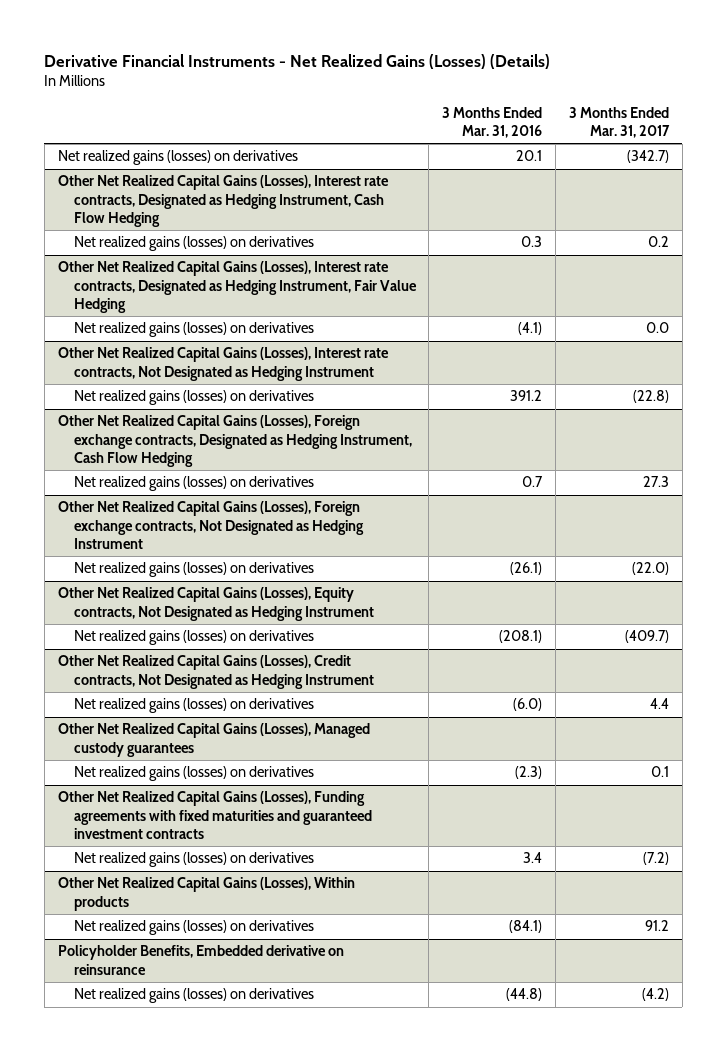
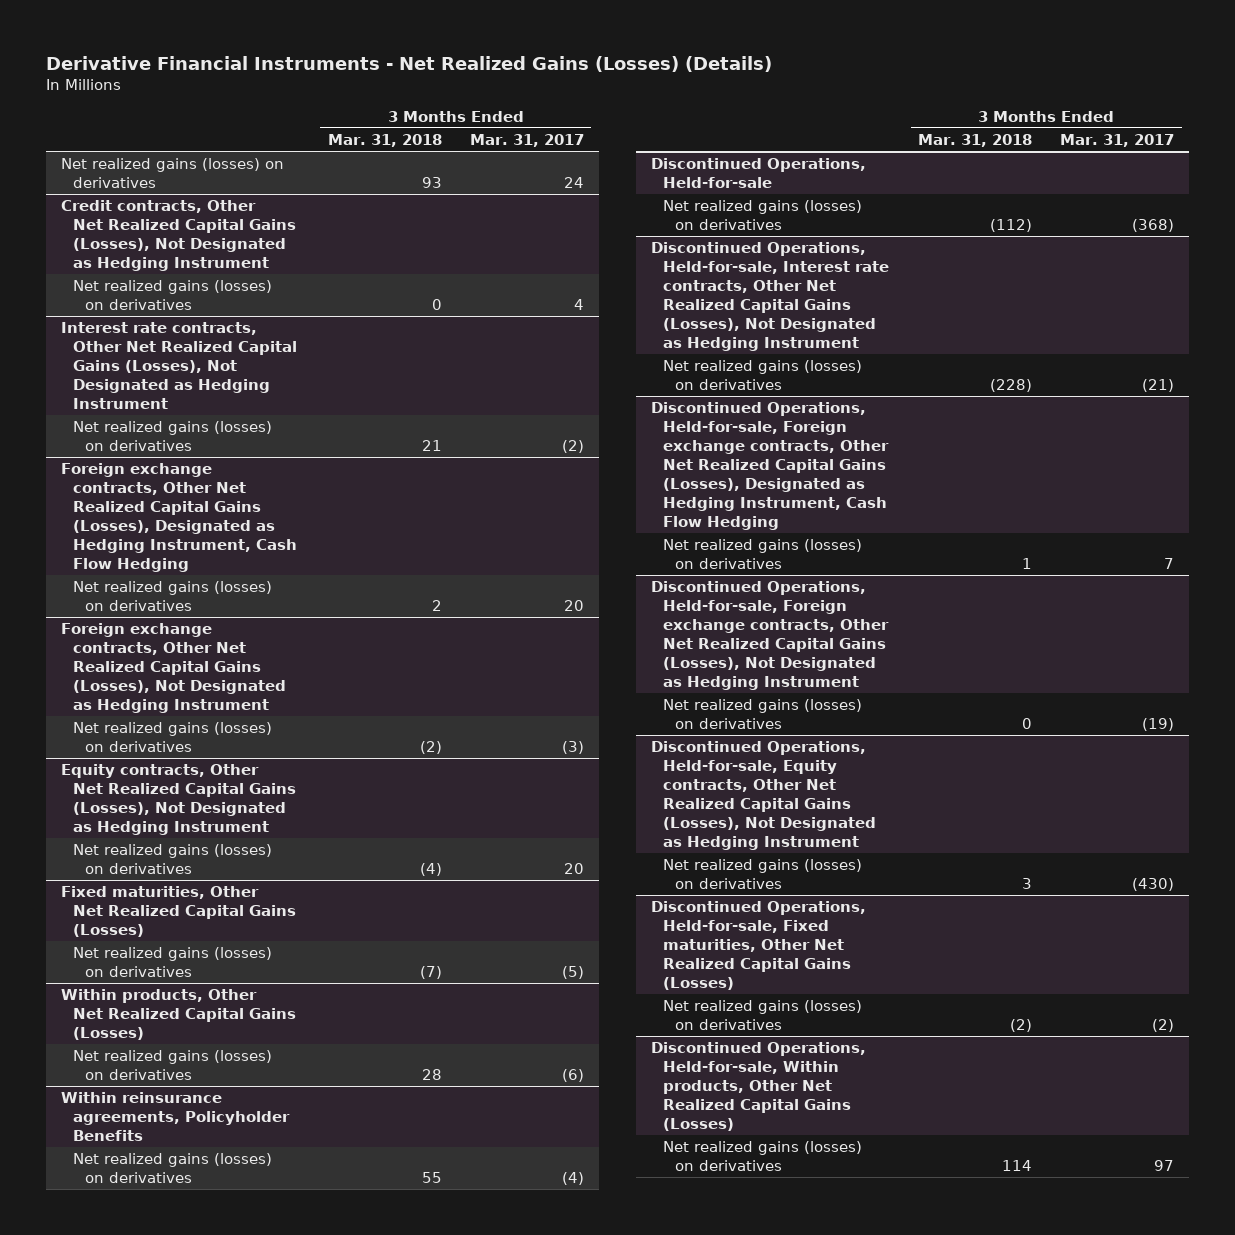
- | 3 Months Ended Mar. 31, 2016 | 3 Months Ended Mar. 31, 2017
+ | 3 Months Ended Mar. 31, 2018 | 3 Months Ended Mar. 31, 2017
- Net realized gains (losses) on derivatives | 20.1 | (342.7)
- Other Net Realized Capital Gains (Losses), Interest rate contracts, Designated as Hedging Instrument, Cash Flow Hedging
- Net realized gains (losses) on derivatives | 0.3 | 0.2
- Other Net Realized Capital Gains (Losses), Interest rate contracts, Designated as Hedging Instrument, Fair Value Hedging
- Net realized gains (losses) on derivatives | (4.1) | 0.0
- Other Net Realized Capital Gains (Losses), Interest rate contracts, Not Designated as Hedging Instrument
- Net realized gains (losses) on derivatives | 391.2 | (22.8)
- Other Net Realized Capital Gains (Losses), Foreign exchange contracts, Designated as Hedging Instrument, Cash Flow Hedging
- Net realized gains (losses) on derivatives | 0.7 | 27.3
- Other Net Realized Capital Gains (Losses), Foreign exchange contracts, Not Designated as Hedging Instrument
- Net realized gains (losses) on derivatives | (26.1) | (22.0)
- Other Net Realized Capital Gains (Losses), Equity contracts, Not Designated as Hedging Instrument
- Net realized gains (losses) on derivatives | (208.1) | (409.7)
- Other Net Realized Capital Gains (Losses), Credit contracts, Not Designated as Hedging Instrument
- Net realized gains (losses) on derivatives | (6.0) | 4.4
- Other Net Realized Capital Gains (Losses), Managed custody guarantees
- Net realized gains (losses) on derivatives | (2.3) | 0.1
- Other Net Realized Capital Gains (Losses), Funding agreements with fixed maturities and guaranteed investment contracts
- Net realized gains (losses) on derivatives | 3.4 | (7.2)
- Other Net Realized Capital Gains (Losses), Within products
- Net realized gains (losses) on derivatives | (84.1) | 91.2
- Policyholder Benefits, Embedded derivative on reinsurance
- Net realized gains (losses) on derivatives | (44.8) | (4.2)
+ Net realized gains (losses) on derivatives | 93 | 24
+ Credit contracts, Other Net Realized Capital Gains (Losses), Not Designated as Hedging Instrument
+ Net realized gains (losses) on derivatives | 0 | 4
+ Interest rate contracts, Other Net Realized Capital Gains (Losses), Not Designated as Hedging Instrument
+ Net realized gains (losses) on derivatives | 21 | (2)
+ Foreign exchange contracts, Other Net Realized Capital Gains (Losses), Designated as Hedging Instrument, Cash Flow Hedging
+ Net realized gains (losses) on derivatives | 2 | 20
+ Foreign exchange contracts, Other Net Realized Capital Gains (Losses), Not Designated as Hedging Instrument
+ Net realized gains (losses) on derivatives | (2) | (3)
+ Equity contracts, Other Net Realized Capital Gains (Losses), Not Designated as Hedging Instrument
+ Net realized gains (losses) on derivatives | (4) | 20
+ Fixed maturities, Other Net Realized Capital Gains (Losses)
+ Net realized gains (losses) on derivatives | (7) | (5)
+ Within products, Other Net Realized Capital Gains (Losses)
+ Net realized gains (losses) on derivatives | 28 | (6)
+ Within reinsurance agreements, Policyholder Benefits
+ Net realized gains (losses) on derivatives | 55 | (4)
+ Discontinued Operations, Held-for-sale
+ Net realized gains (losses) on derivatives | (112) | (368)
+ Discontinued Operations, Held-for-sale, Interest rate contracts, Other Net Realized Capital Gains (Losses), Not Designated as Hedging Instrument
+ Net realized gains (losses) on derivatives | (228) | (21)
+ Discontinued Operations, Held-for-sale, Foreign exchange contracts, Other Net Realized Capital Gains (Losses), Designated as Hedging Instrument, Cash Flow Hedging
+ Net realized gains (losses) on derivatives | 1 | 7
+ Discontinued Operations, Held-for-sale, Foreign exchange contracts, Other Net Realized Capital Gains (Losses), Not Designated as Hedging Instrument
+ Net realized gains (losses) on derivatives | 0 | (19)
+ Discontinued Operations, Held-for-sale, Equity contracts, Other Net Realized Capital Gains (Losses), Not Designated as Hedging Instrument
+ Net realized gains (losses) on derivatives | 3 | (430)
+ Discontinued Operations, Held-for-sale, Fixed maturities, Other Net Realized Capital Gains (Losses)
+ Net realized gains (losses) on derivatives | (2) | (2)
+ Discontinued Operations, Held-for-sale, Within products, Other Net Realized Capital Gains (Losses)
+ Net realized gains (losses) on derivatives | 114 | 97

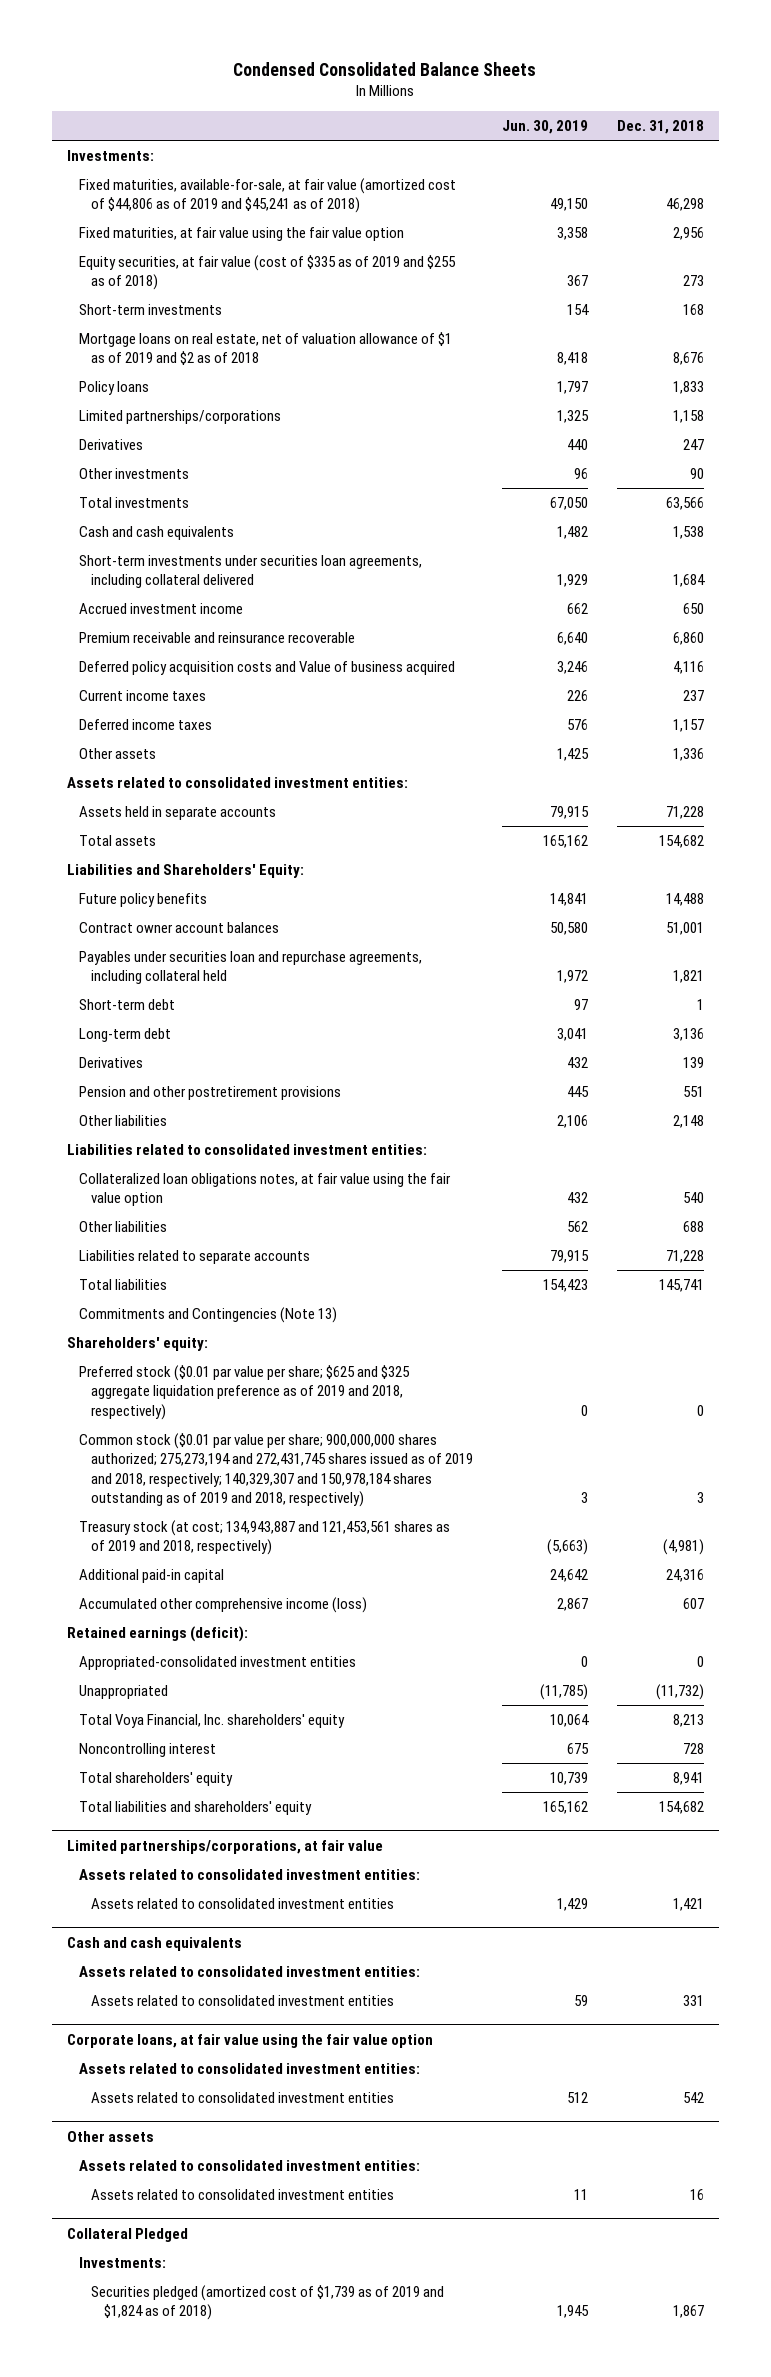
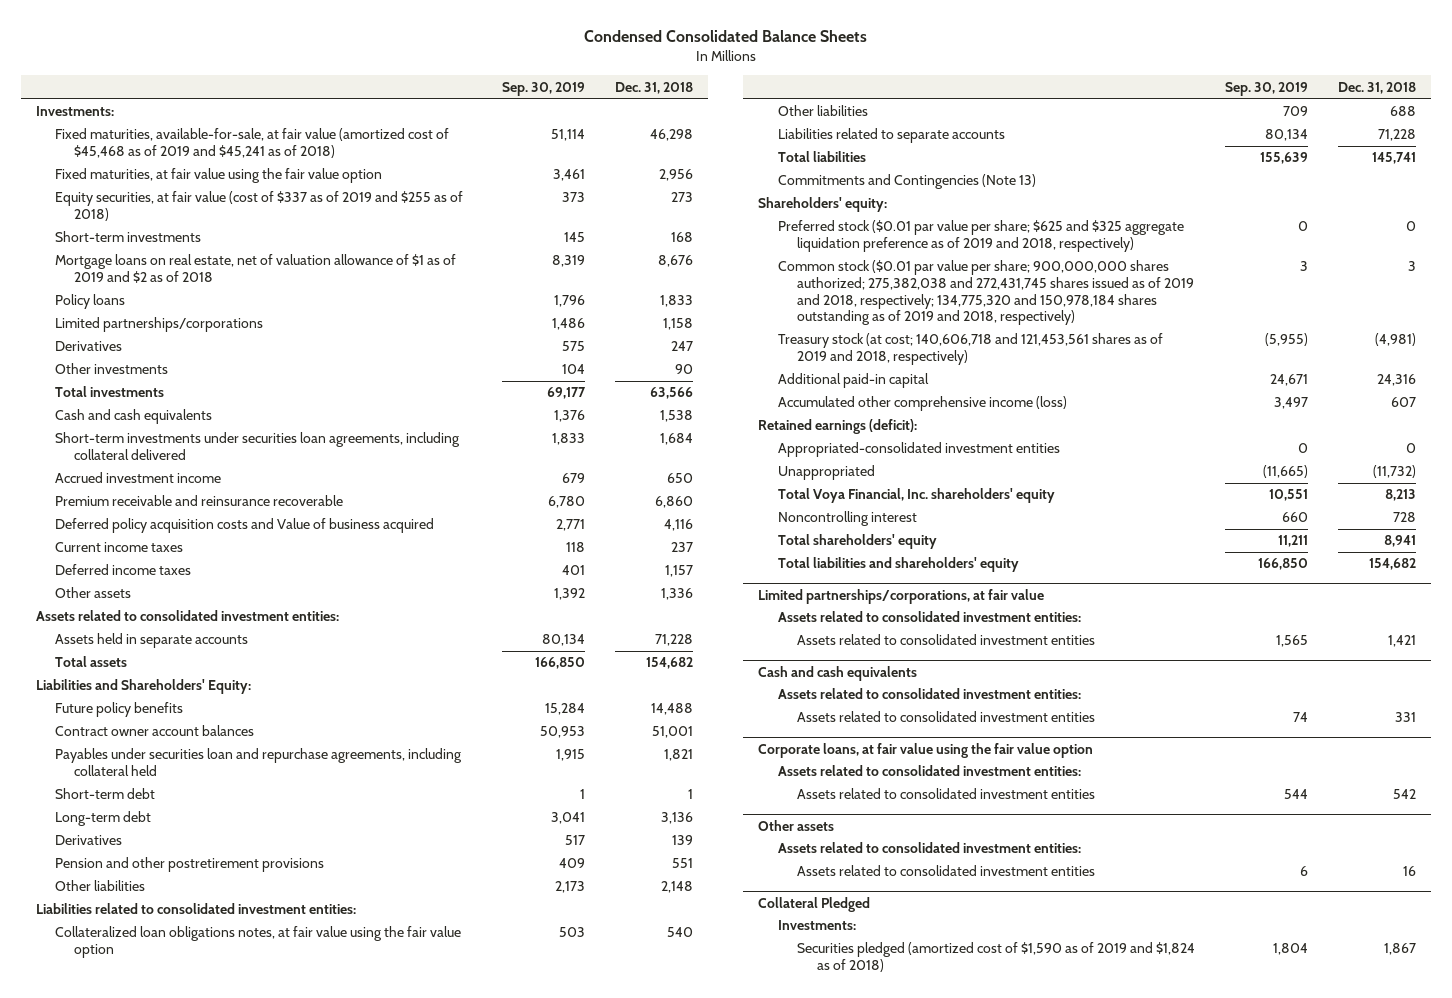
- | Jun. 30, 2019 | Dec. 31, 2018
+ | Sep. 30, 2019 | Dec. 31, 2018
- Fixed maturities, available-for-sale, at fair value (amortized cost of $44,806 as of 2019 and $45,241 as of 2018) | 49,150 | 46,298
+ Fixed maturities, available-for-sale, at fair value (amortized cost of $45,468 as of 2019 and $45,241 as of 2018) | 51,114 | 46,298
- Equity securities, at fair value (cost of $335 as of 2019 and $255 as of 2018) | 367 | 273
+ Equity securities, at fair value (cost of $337 as of 2019 and $255 as of 2018) | 373 | 273
- Common stock ($0.01 par value per share; 900,000,000 shares authorized; 275,273,194 and 272,431,745 shares issued as of 2019 and 2018, respectively; 140,329,307 and 150,978,184 shares outstanding as of 2019 and 2018, respectively) | 3 | 3
- Treasury stock (at cost; 134,943,887 and 121,453,561 shares as of 2019 and 2018, respectively) | (5,663) | (4,981)
+ Common stock ($0.01 par value per share; 900,000,000 shares authorized; 275,382,038 and 272,431,745 shares issued as of 2019 and 2018, respectively; 134,775,320 and 150,978,184 shares outstanding as of 2019 and 2018, respectively) | 3 | 3
+ Treasury stock (at cost; 140,606,718 and 121,453,561 shares as of 2019 and 2018, respectively) | (5,955) | (4,981)
@ Collateral Pledged
- Securities pledged (amortized cost of $1,739 as of 2019 and $1,824 as of 2018) | 1,945 | 1,867
+ Securities pledged (amortized cost of $1,590 as of 2019 and $1,824 as of 2018) | 1,804 | 1,867

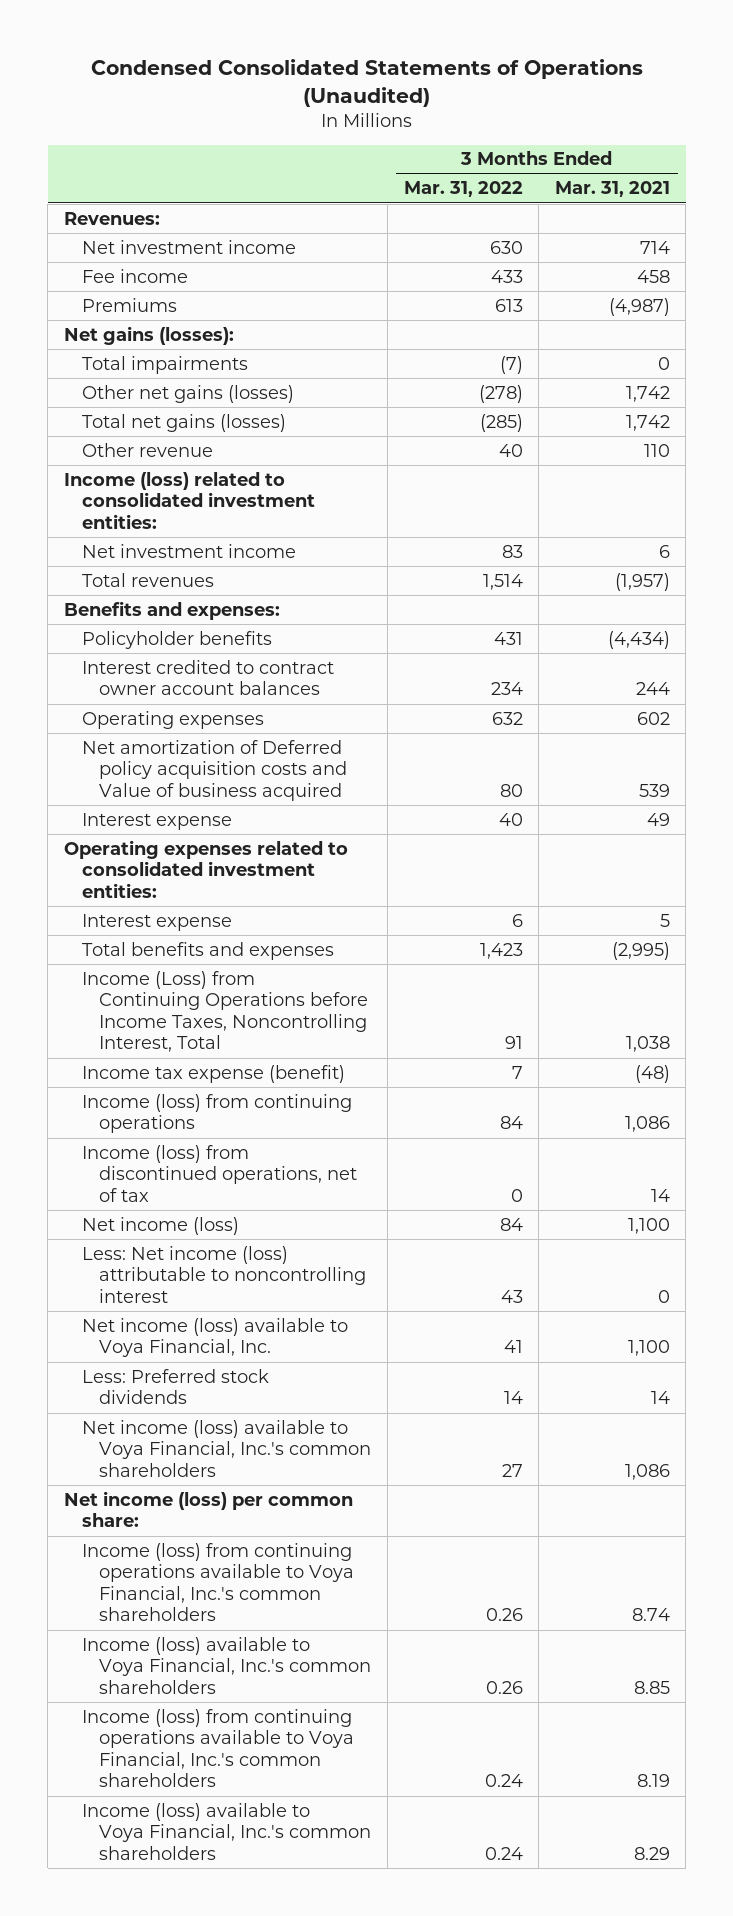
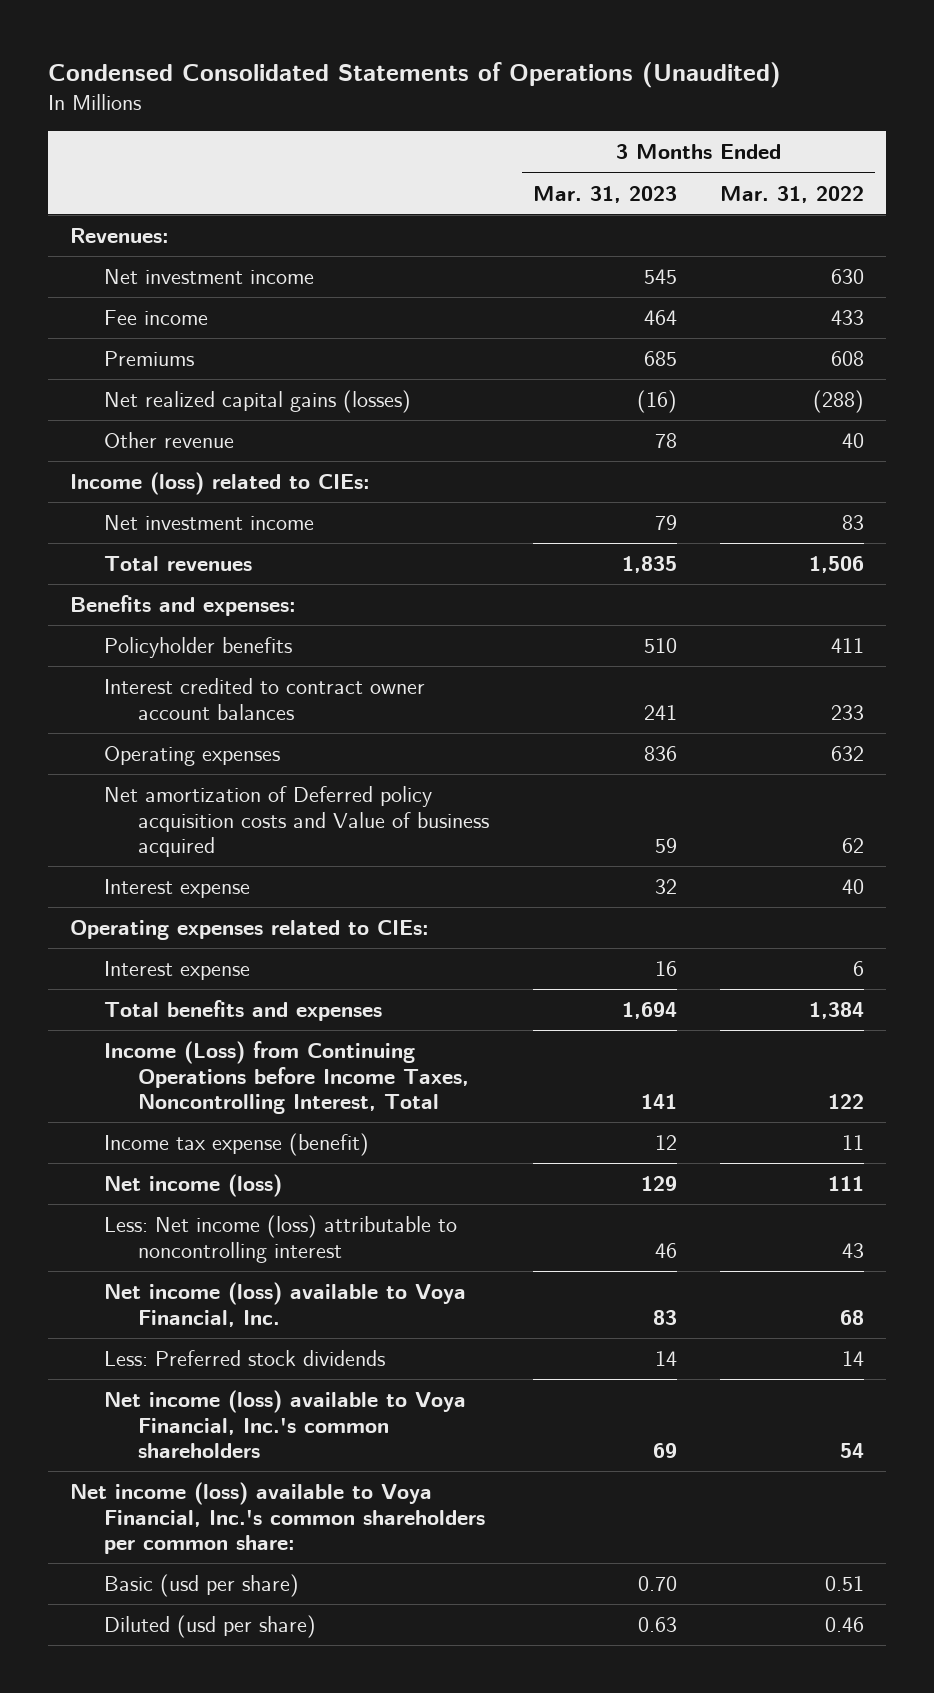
- | 3 Months Ended Mar. 31, 2022 | 3 Months Ended Mar. 31, 2021
+ | 3 Months Ended Mar. 31, 2023 | 3 Months Ended Mar. 31, 2022
- Premiums | 613 | (4,987)
- Net gains (losses):
- Total impairments | (7) | 0
- Other net gains (losses) | (278) | 1,742
- Total net gains (losses) | (285) | 1,742
+ Premiums | 685 | 608
+ Net realized capital gains (losses) | (16) | (288)
- Income (loss) related to consolidated investment entities:
+ Income (loss) related to CIEs:
- Total revenues | 1,514 | (1,957)
+ Total revenues | 1,835 | 1,506
- Policyholder benefits | 431 | (4,434)
- Interest credited to contract owner account balances | 234 | 244
+ Policyholder benefits | 510 | 411
+ Interest credited to contract owner account balances | 241 | 233
- Net amortization of Deferred policy acquisition costs and Value of business acquired | 80 | 539
+ Net amortization of Deferred policy acquisition costs and Value of business acquired | 59 | 62
- Operating expenses related to consolidated investment entities:
+ Operating expenses related to CIEs:
- Total benefits and expenses | 1,423 | (2,995)
- Income (Loss) from Continuing Operations before Income Taxes, Noncontrolling Interest, Total | 91 | 1,038
- Income tax expense (benefit) | 7 | (48)
- Income (loss) from continuing operations | 84 | 1,086
- Income (loss) from discontinued operations, net of tax | 0 | 14
- Net income (loss) | 84 | 1,100
+ Total benefits and expenses | 1,694 | 1,384
+ Income (Loss) from Continuing Operations before Income Taxes, Noncontrolling Interest, Total | 141 | 122
+ Income tax expense (benefit) | 12 | 11
+ Net income (loss) | 129 | 111
- Net income (loss) available to Voya Financial, Inc. | 41 | 1,100
+ Net income (loss) available to Voya Financial, Inc. | 83 | 68
- Net income (loss) available to Voya Financial, Inc.'s common shareholders | 27 | 1,086
- Net income (loss) per common share:
- Income (loss) from continuing operations available to Voya Financial, Inc.'s common shareholders | 0.26 | 8.74
- Income (loss) available to Voya Financial, Inc.'s common shareholders | 0.26 | 8.85
- Income (loss) from continuing operations available to Voya Financial, Inc.'s common shareholders | 0.24 | 8.19
- Income (loss) available to Voya Financial, Inc.'s common shareholders | 0.24 | 8.29
+ Net income (loss) available to Voya Financial, Inc.'s common shareholders | 69 | 54
+ Net income (loss) available to Voya Financial, Inc.'s common shareholders per common share:
+ Basic (usd per share) | 0.70 | 0.51
+ Diluted (usd per share) | 0.63 | 0.46

